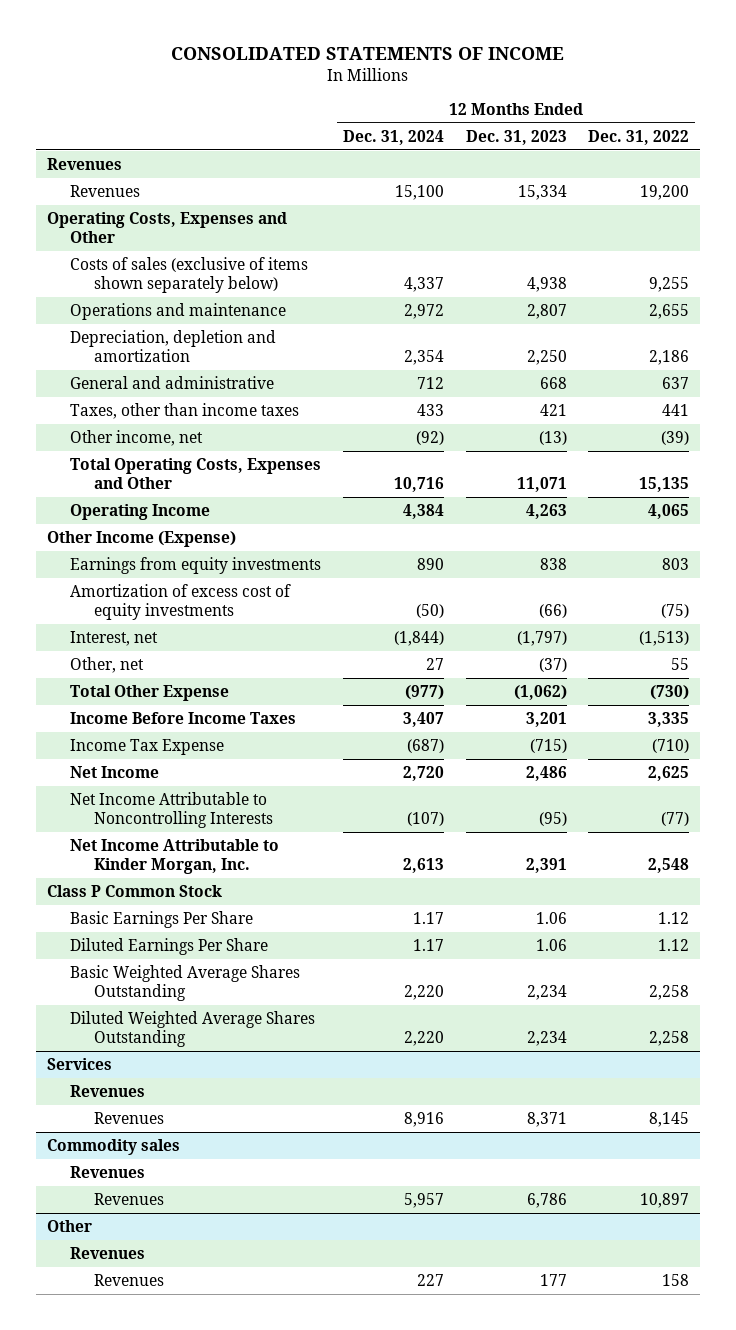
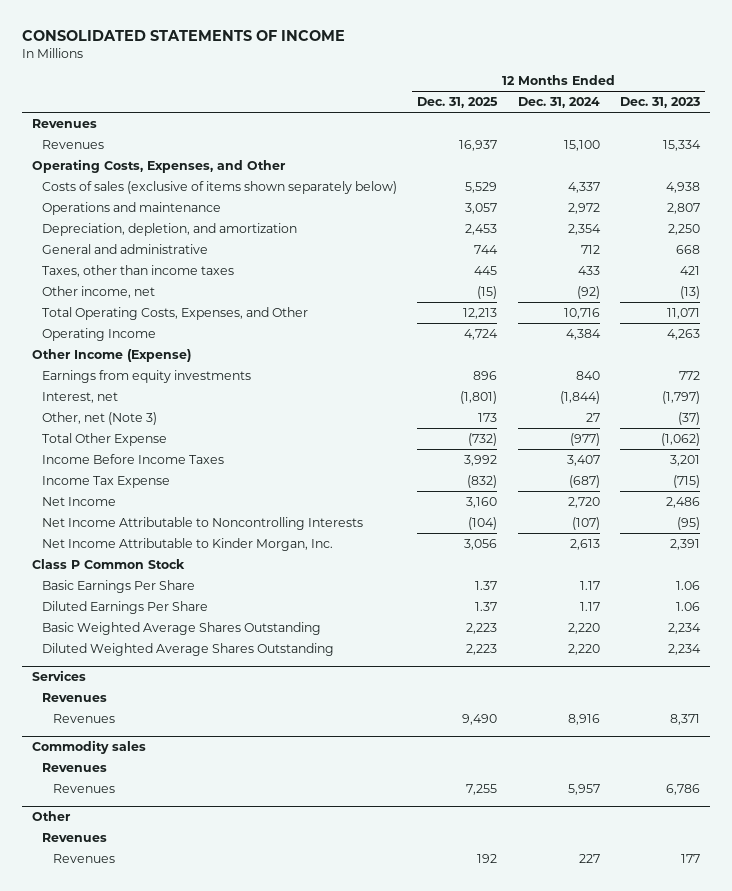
- | 12 Months Ended Dec. 31, 2024 | 12 Months Ended Dec. 31, 2023 | 12 Months Ended Dec. 31, 2022
+ | 12 Months Ended Dec. 31, 2025 | 12 Months Ended Dec. 31, 2024 | 12 Months Ended Dec. 31, 2023
- Operating Costs, Expenses and Other
+ Operating Costs, Expenses, and Other
- Depreciation, depletion and amortization | 2,354 | 2,250 | 2,186
+ Depreciation, depletion, and amortization | 2,453 | 2,354 | 2,250
- Total Operating Costs, Expenses and Other | 10,716 | 11,071 | 15,135
+ Total Operating Costs, Expenses, and Other | 12,213 | 10,716 | 11,071
- Earnings from equity investments | 890 | 838 | 803
- Amortization of excess cost of equity investments | (50) | (66) | (75)
+ Earnings from equity investments | 896 | 840 | 772
- Other, net | 27 | (37) | 55
+ Other, net (Note 3) | 173 | 27 | (37)

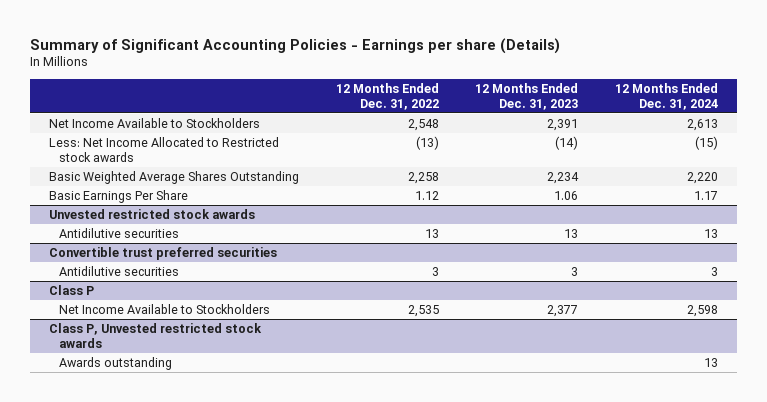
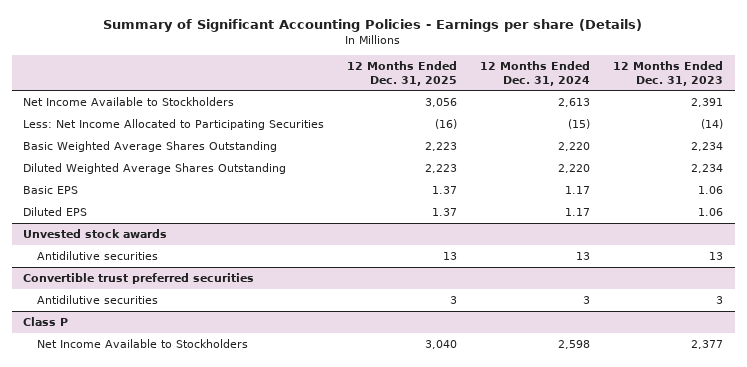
- | 12 Months Ended Dec. 31, 2022 | 12 Months Ended Dec. 31, 2023 | 12 Months Ended Dec. 31, 2024
+ | 12 Months Ended Dec. 31, 2025 | 12 Months Ended Dec. 31, 2024 | 12 Months Ended Dec. 31, 2023
- Less: Net Income Allocated to Restricted stock awards | (13) | (14) | (15)
+ Less: Net Income Allocated to Participating Securities | (16) | (15) | (14)
- Basic Earnings Per Share | 1.12 | 1.06 | 1.17
- Unvested restricted stock awards
+ Diluted Weighted Average Shares Outstanding | 2,223 | 2,220 | 2,234
+ Basic EPS | 1.37 | 1.17 | 1.06
+ Diluted EPS | 1.37 | 1.17 | 1.06
+ Unvested stock awards
- Class P, Unvested restricted stock awards
- Awards outstanding | | | 13

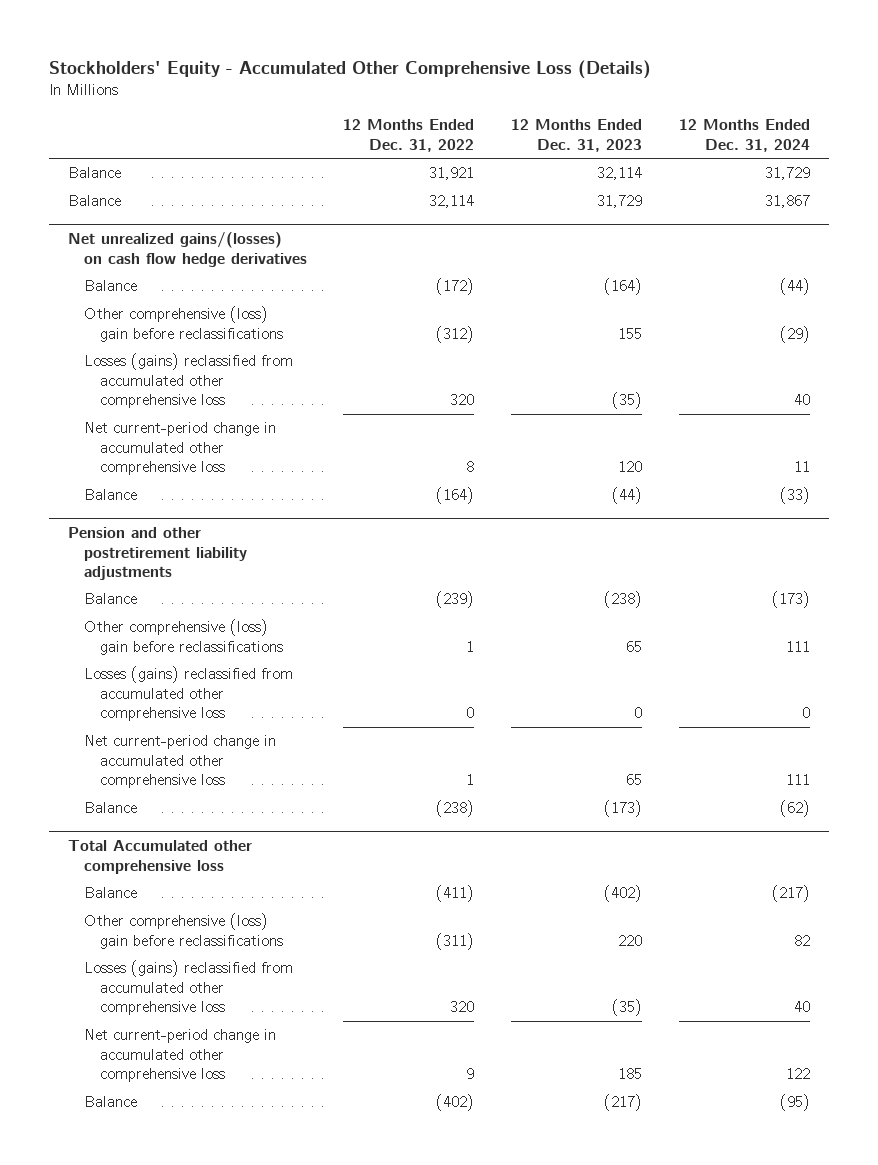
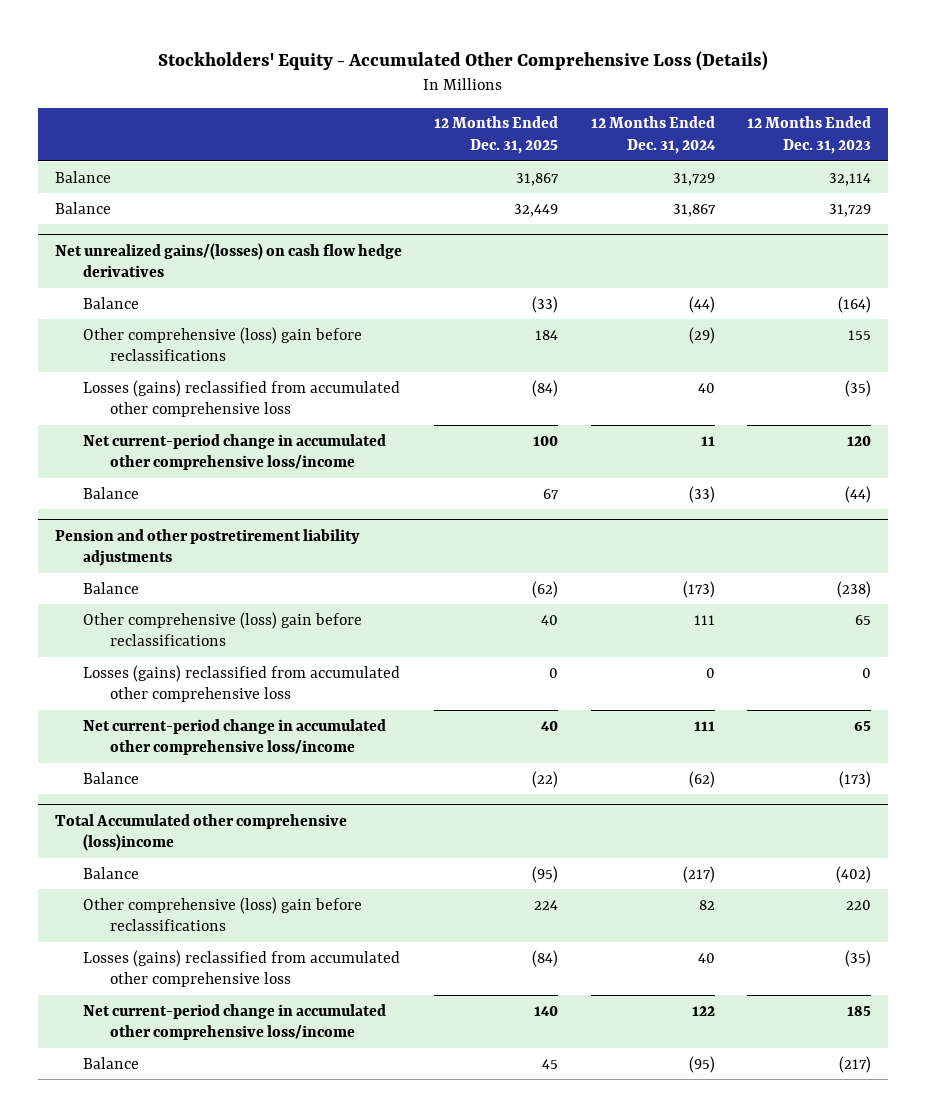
- | 12 Months Ended Dec. 31, 2022 | 12 Months Ended Dec. 31, 2023 | 12 Months Ended Dec. 31, 2024
+ | 12 Months Ended Dec. 31, 2025 | 12 Months Ended Dec. 31, 2024 | 12 Months Ended Dec. 31, 2023
@ Net unrealized gains/(losses) on cash flow hedge derivatives
- Net current-period change in accumulated other comprehensive loss | 8 | 120 | 11
+ Net current-period change in accumulated other comprehensive loss/income | 100 | 11 | 120
@ Pension and other postretirement liability adjustments
- Net current-period change in accumulated other comprehensive loss | 1 | 65 | 111
+ Net current-period change in accumulated other comprehensive loss/income | 40 | 111 | 65
- Total Accumulated other comprehensive loss
+ Total Accumulated other comprehensive (loss)income
- Net current-period change in accumulated other comprehensive loss | 9 | 185 | 122
+ Net current-period change in accumulated other comprehensive loss/income | 140 | 122 | 185

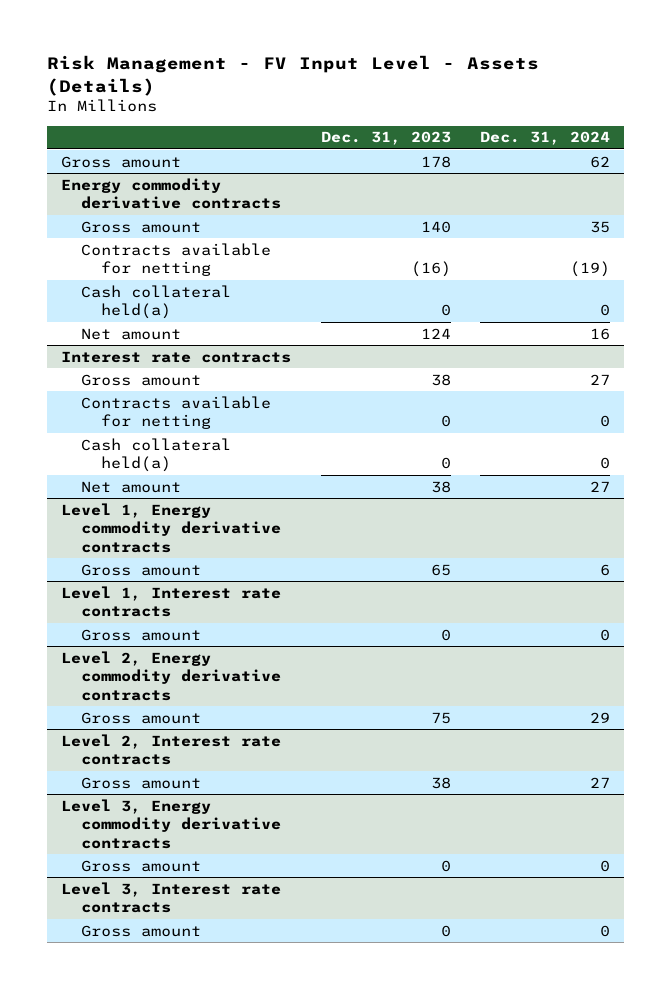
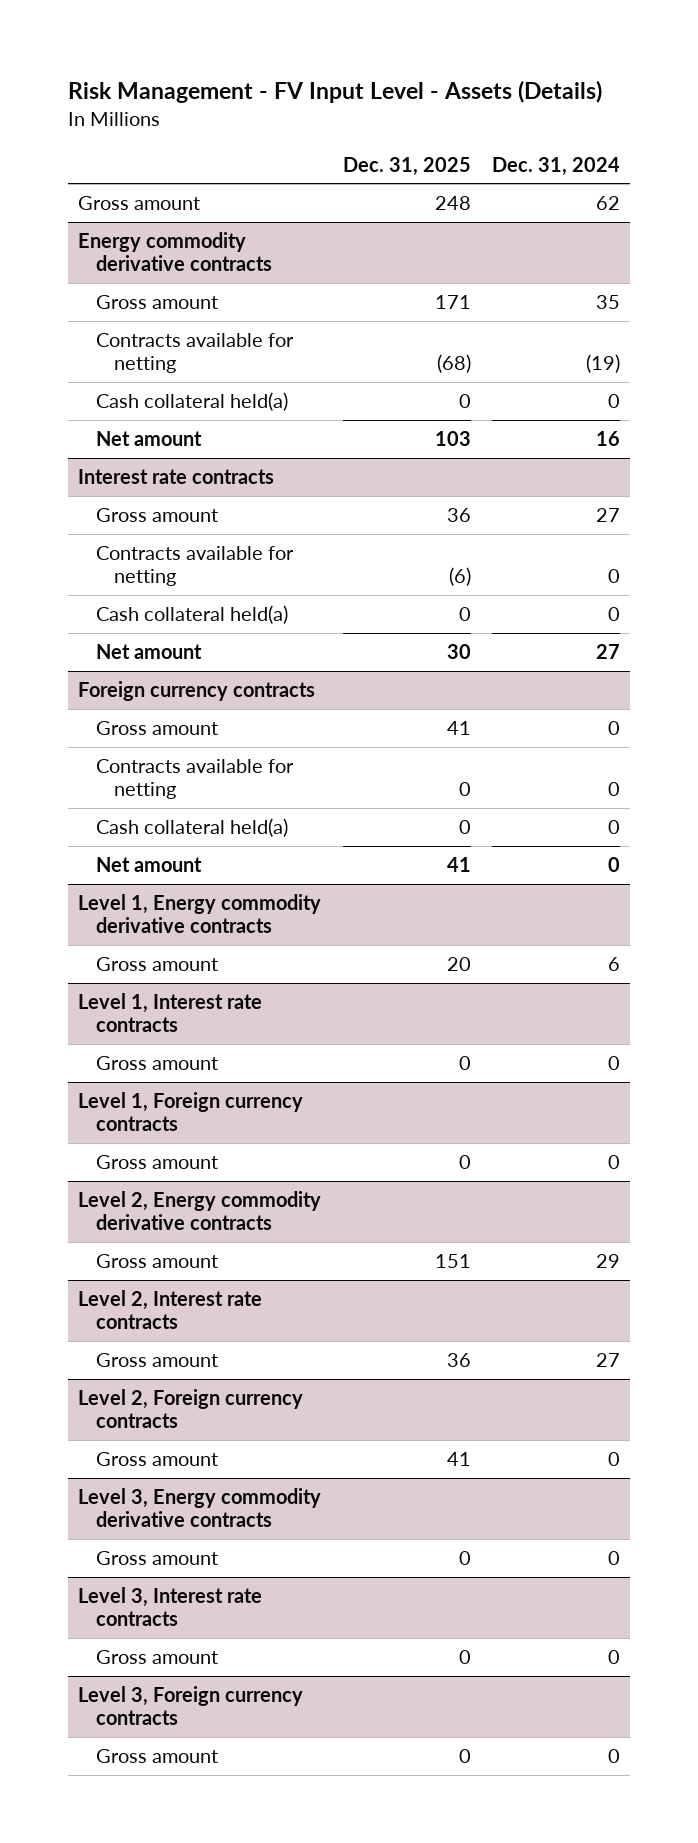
- | Dec. 31, 2023 | Dec. 31, 2024
+ | Dec. 31, 2025 | Dec. 31, 2024
+ Foreign currency contracts
+ Gross amount | 41 | 0
+ Contracts available for netting | 0 | 0
+ Cash collateral held(a) | 0 | 0
+ Net amount | 41 | 0
+ Level 1, Foreign currency contracts
+ Gross amount | 0 | 0
+ Level 2, Foreign currency contracts
+ Gross amount | 41 | 0
+ Level 3, Foreign currency contracts
+ Gross amount | 0 | 0

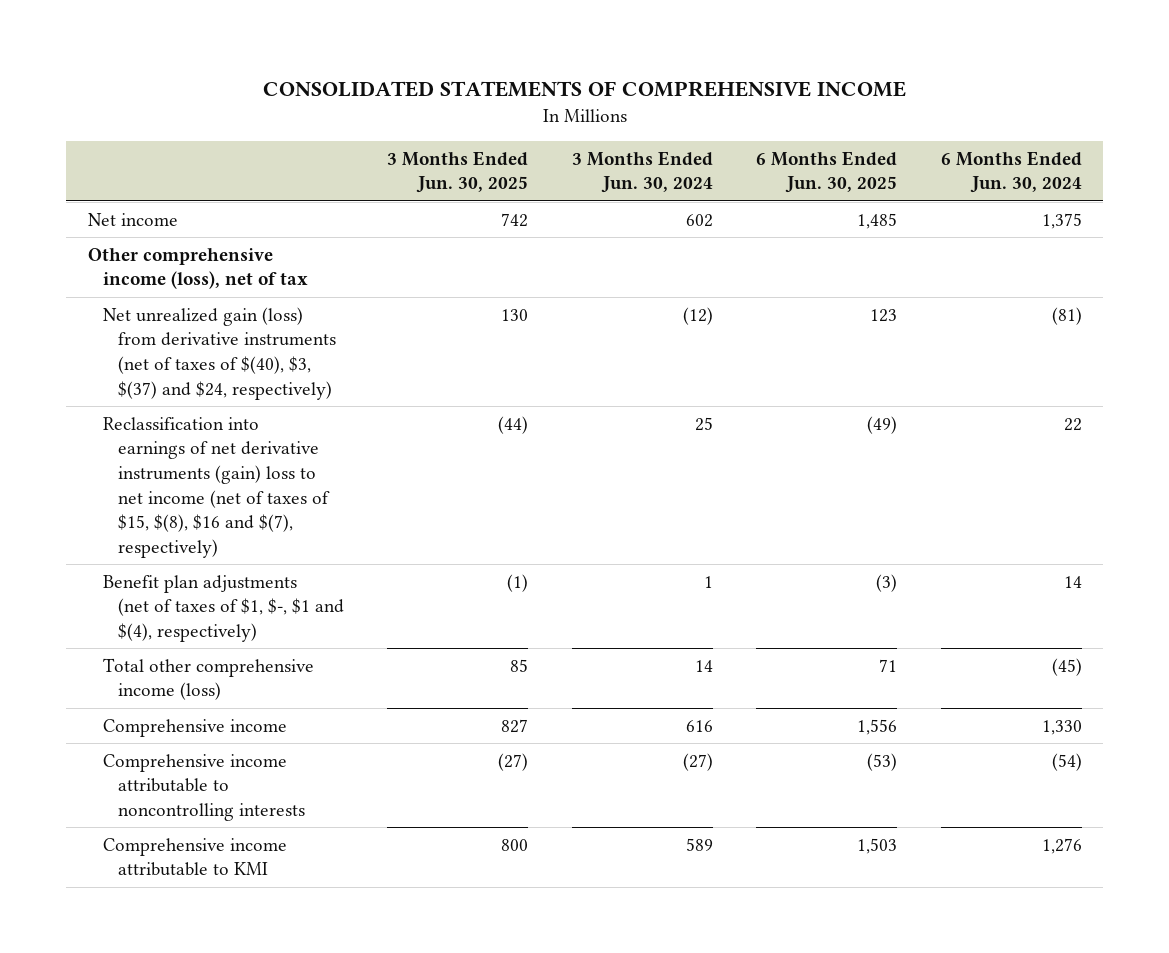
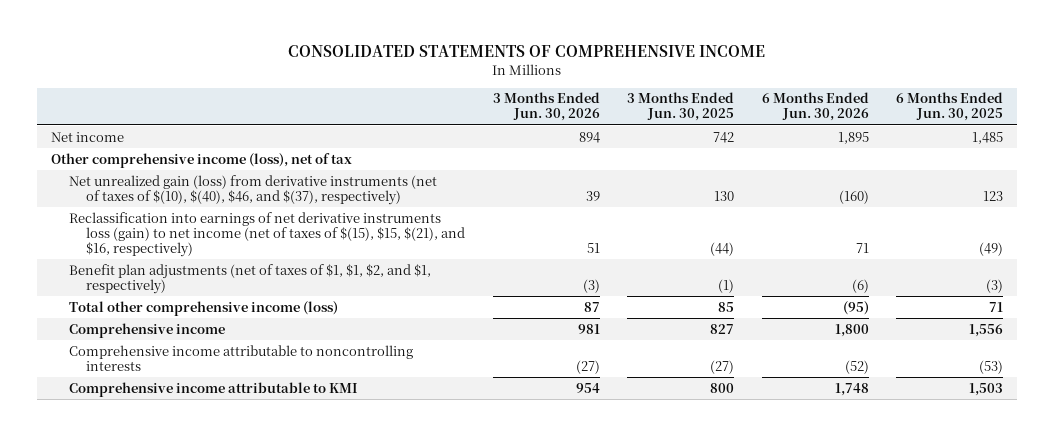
- | 3 Months Ended Jun. 30, 2025 | 3 Months Ended Jun. 30, 2024 | 6 Months Ended Jun. 30, 2025 | 6 Months Ended Jun. 30, 2024
+ | 3 Months Ended Jun. 30, 2026 | 3 Months Ended Jun. 30, 2025 | 6 Months Ended Jun. 30, 2026 | 6 Months Ended Jun. 30, 2025
- Net unrealized gain (loss) from derivative instruments (net of taxes of $(40), $3, $(37) and $24, respectively) | 130 | (12) | 123 | (81)
- Reclassification into earnings of net derivative instruments (gain) loss to net income (net of taxes of $15, $(8), $16 and $(7), respectively) | (44) | 25 | (49) | 22
- Benefit plan adjustments (net of taxes of $1, $-, $1 and $(4), respectively) | (1) | 1 | (3) | 14
+ Net unrealized gain (loss) from derivative instruments (net of taxes of $(10), $(40), $46, and $(37), respectively) | 39 | 130 | (160) | 123
+ Reclassification into earnings of net derivative instruments loss (gain) to net income (net of taxes of $(15), $15, $(21), and $16, respectively) | 51 | (44) | 71 | (49)
+ Benefit plan adjustments (net of taxes of $1, $1, $2, and $1, respectively) | (3) | (1) | (6) | (3)

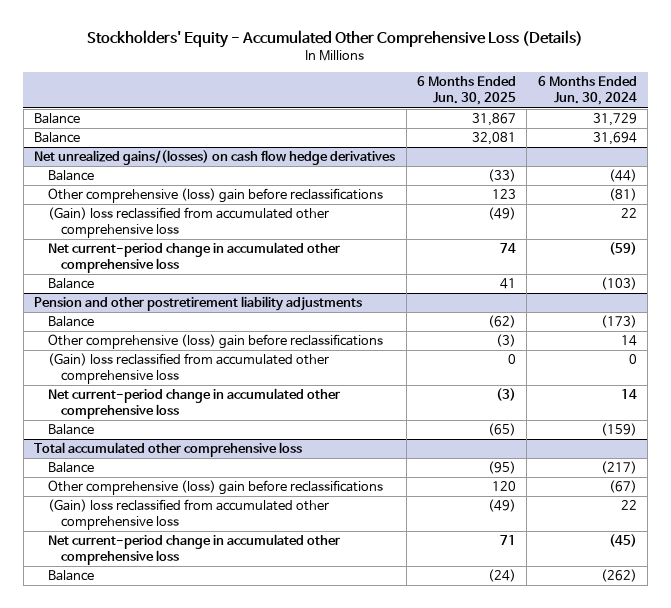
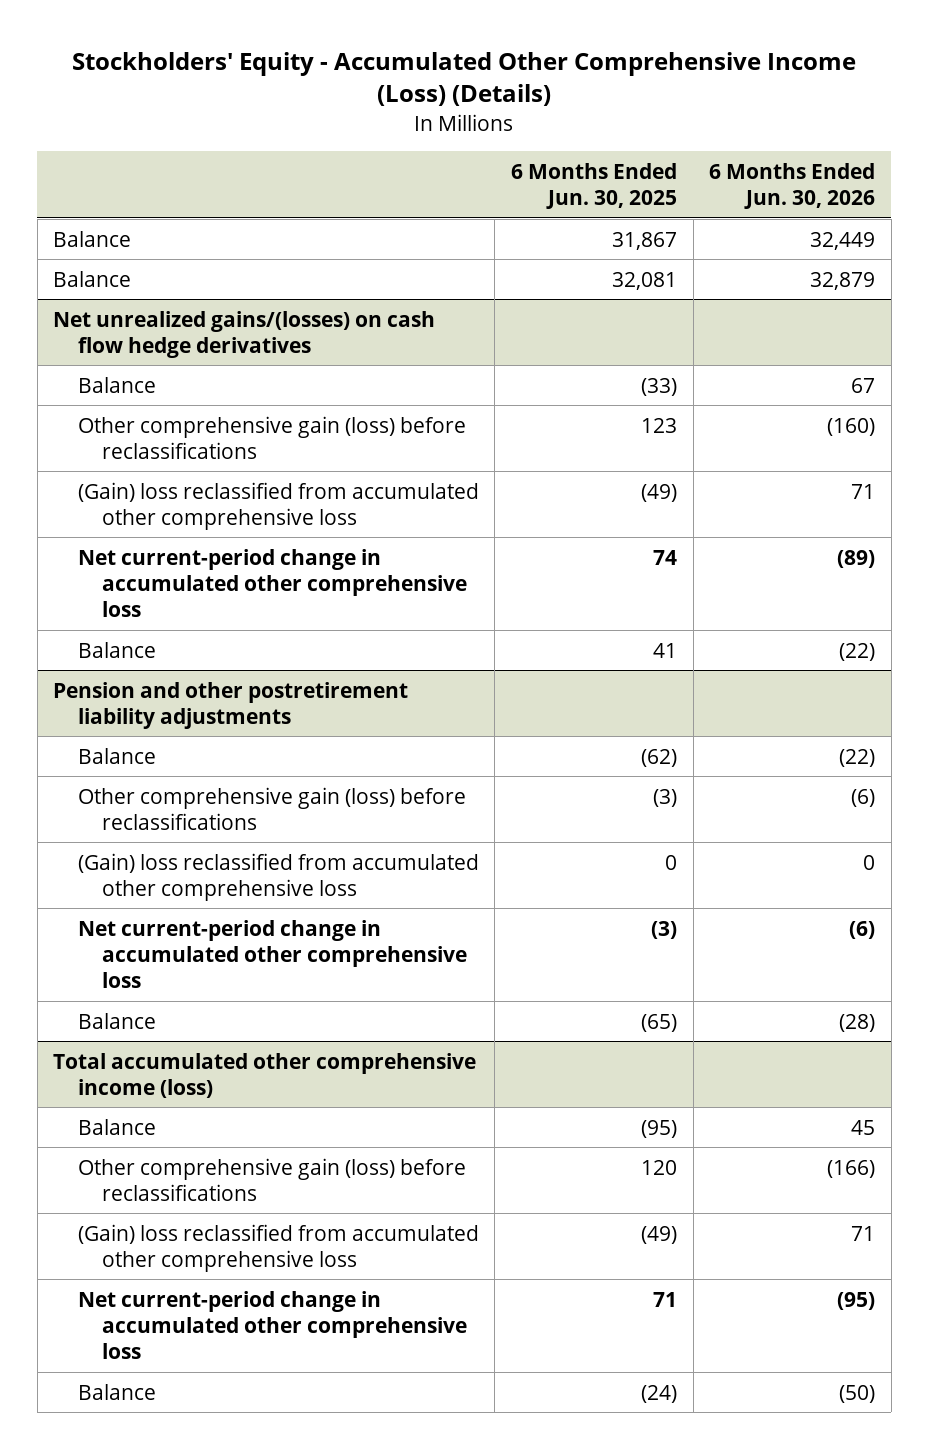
- Stockholders' Equity - Accumulated Other Comprehensive Loss (Details)
+ Stockholders' Equity - Accumulated Other Comprehensive Income (Loss) (Details)
- | 6 Months Ended Jun. 30, 2025 | 6 Months Ended Jun. 30, 2024
+ | 6 Months Ended Jun. 30, 2025 | 6 Months Ended Jun. 30, 2026
@ Net unrealized gains/(losses) on cash flow hedge derivatives
- Other comprehensive (loss) gain before reclassifications | 123 | (81)
+ Other comprehensive gain (loss) before reclassifications | 123 | (160)
@ Pension and other postretirement liability adjustments
- Other comprehensive (loss) gain before reclassifications | (3) | 14
+ Other comprehensive gain (loss) before reclassifications | (3) | (6)
- Total accumulated other comprehensive loss
+ Total accumulated other comprehensive income (loss)
- Other comprehensive (loss) gain before reclassifications | 120 | (67)
+ Other comprehensive gain (loss) before reclassifications | 120 | (166)

